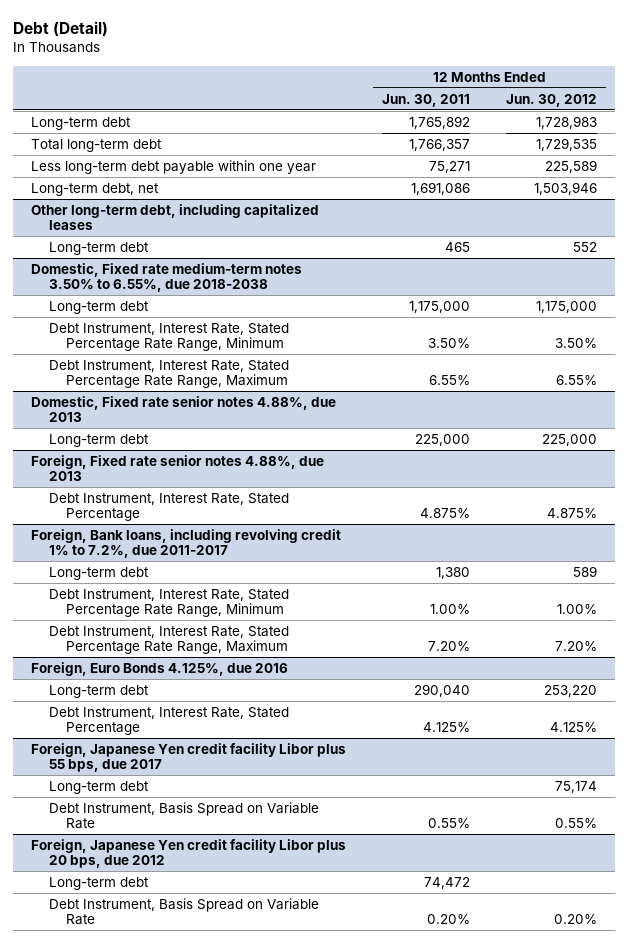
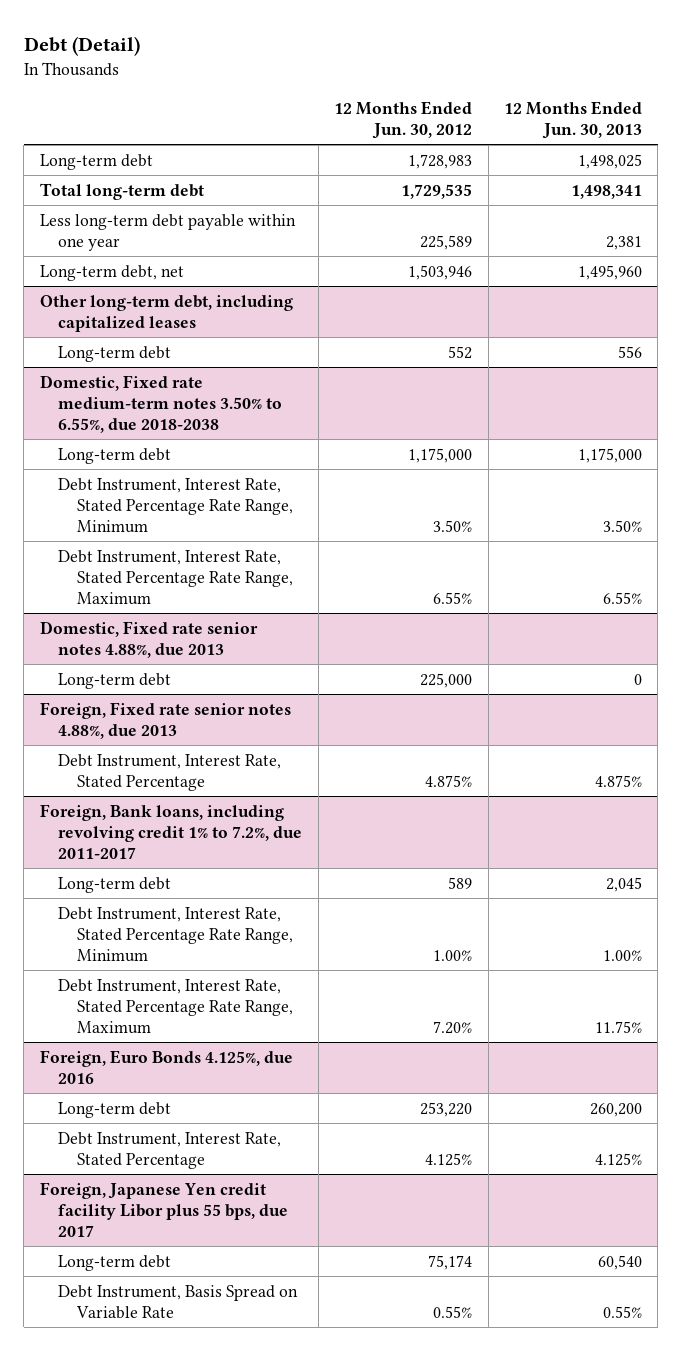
- | 12 Months Ended Jun. 30, 2011 | 12 Months Ended Jun. 30, 2012
+ | 12 Months Ended Jun. 30, 2012 | 12 Months Ended Jun. 30, 2013
- Foreign, Japanese Yen credit facility Libor plus 20 bps, due 2012
- Long-term debt | 74,472 |
- Debt Instrument, Basis Spread on Variable Rate | 0.20% | 0.20%

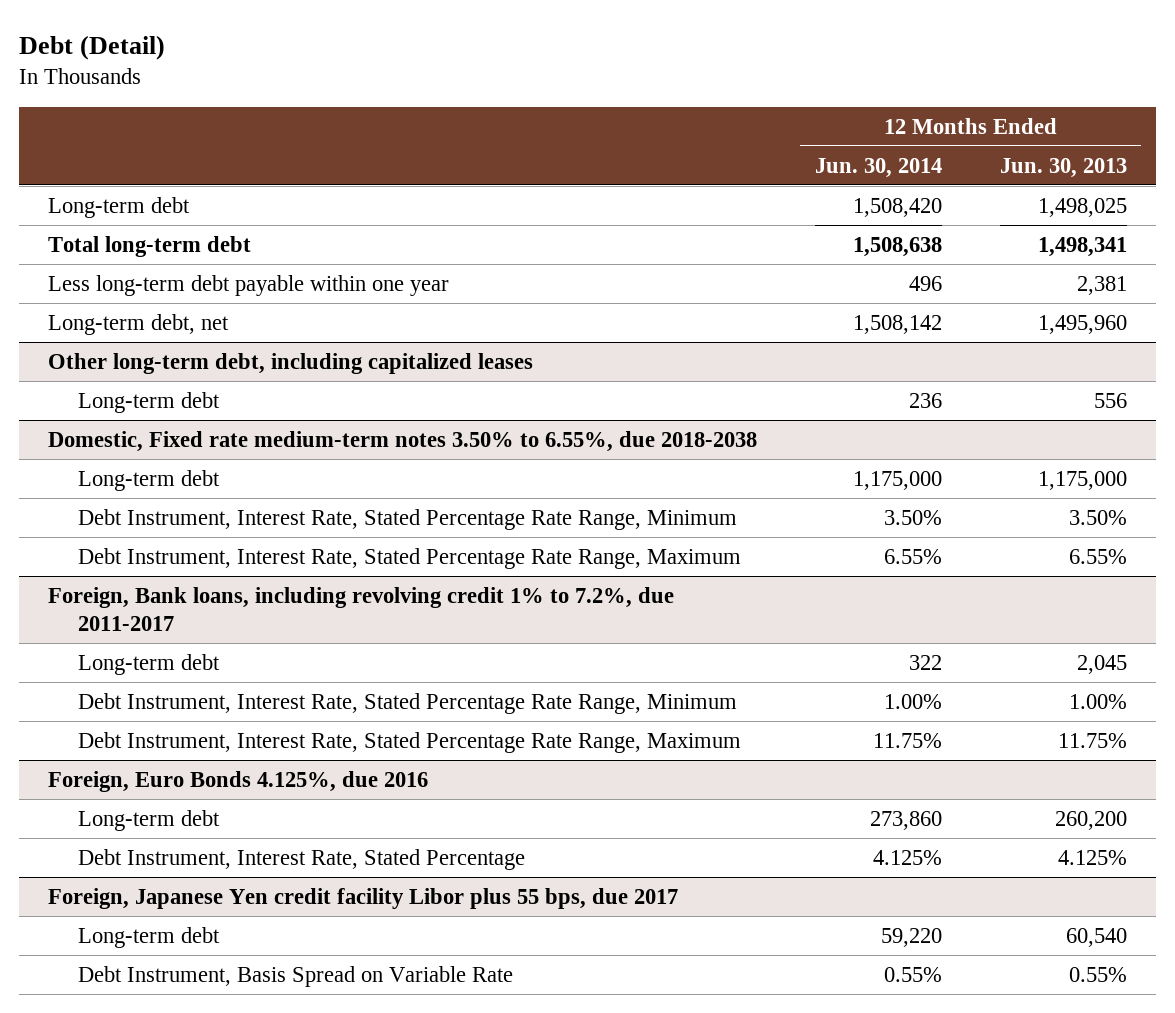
- | 12 Months Ended Jun. 30, 2012 | 12 Months Ended Jun. 30, 2013
+ | 12 Months Ended Jun. 30, 2014 | 12 Months Ended Jun. 30, 2013
- Domestic, Fixed rate senior notes 4.88%, due 2013
- Long-term debt | 225,000 | 0
- Foreign, Fixed rate senior notes 4.88%, due 2013
- Debt Instrument, Interest Rate, Stated Percentage | 4.875% | 4.875%

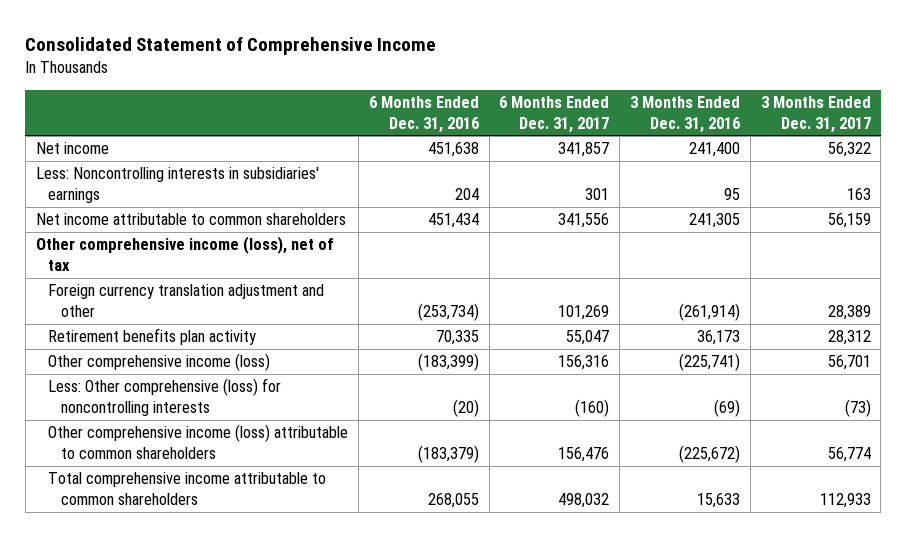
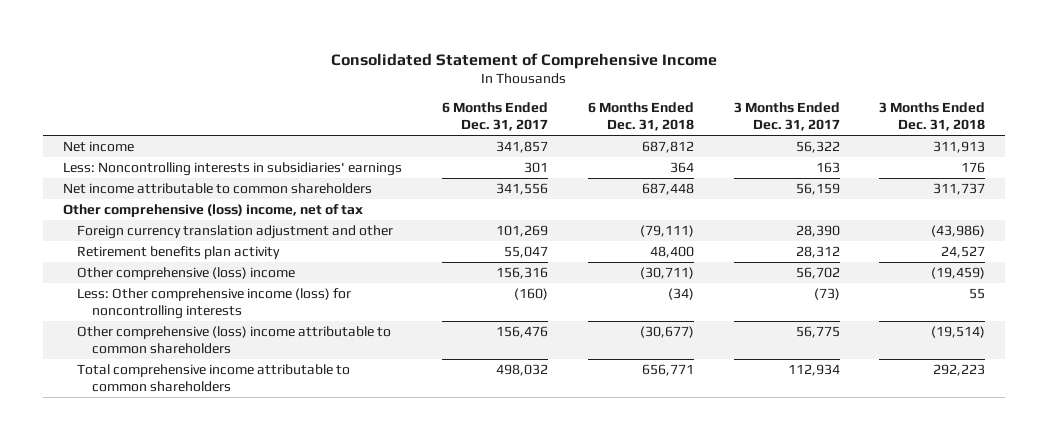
- | 6 Months Ended Dec. 31, 2016 | 6 Months Ended Dec. 31, 2017 | 3 Months Ended Dec. 31, 2016 | 3 Months Ended Dec. 31, 2017
+ | 6 Months Ended Dec. 31, 2017 | 6 Months Ended Dec. 31, 2018 | 3 Months Ended Dec. 31, 2017 | 3 Months Ended Dec. 31, 2018
- Other comprehensive income (loss), net of tax
- Foreign currency translation adjustment and other | (253,734) | 101,269 | (261,914) | 28,389
+ Other comprehensive (loss) income, net of tax
+ Foreign currency translation adjustment and other | 101,269 | (79,111) | 28,390 | (43,986)
- Other comprehensive income (loss) | (183,399) | 156,316 | (225,741) | 56,701
- Less: Other comprehensive (loss) for noncontrolling interests | (20) | (160) | (69) | (73)
- Other comprehensive income (loss) attributable to common shareholders | (183,379) | 156,476 | (225,672) | 56,774
- Total comprehensive income attributable to common shareholders | 268,055 | 498,032 | 15,633 | 112,933
+ Other comprehensive (loss) income | 156,316 | (30,711) | 56,702 | (19,459)
+ Less: Other comprehensive income (loss) for noncontrolling interests | (160) | (34) | (73) | 55
+ Other comprehensive (loss) income attributable to common shareholders | 156,476 | (30,677) | 56,775 | (19,514)
+ Total comprehensive income attributable to common shareholders | 498,032 | 656,771 | 112,934 | 292,223

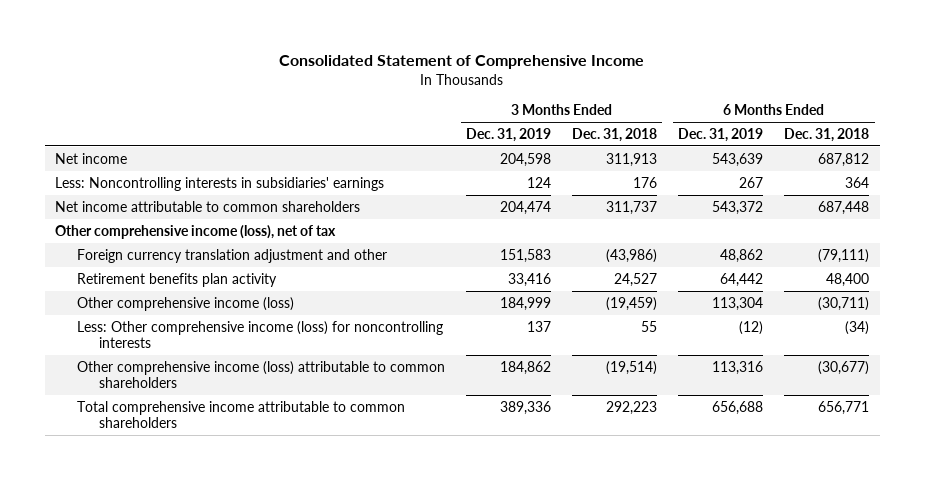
- | 6 Months Ended Dec. 31, 2017 | 6 Months Ended Dec. 31, 2018 | 3 Months Ended Dec. 31, 2017 | 3 Months Ended Dec. 31, 2018
+ | 3 Months Ended Dec. 31, 2019 | 3 Months Ended Dec. 31, 2018 | 6 Months Ended Dec. 31, 2019 | 6 Months Ended Dec. 31, 2018
- Other comprehensive (loss) income, net of tax
+ Other comprehensive income (loss), net of tax
- Other comprehensive (loss) income | 156,316 | (30,711) | 56,702 | (19,459)
+ Other comprehensive income (loss) | 184,999 | (19,459) | 113,304 | (30,711)
- Other comprehensive (loss) income attributable to common shareholders | 156,476 | (30,677) | 56,775 | (19,514)
+ Other comprehensive income (loss) attributable to common shareholders | 184,862 | (19,514) | 113,316 | (30,677)

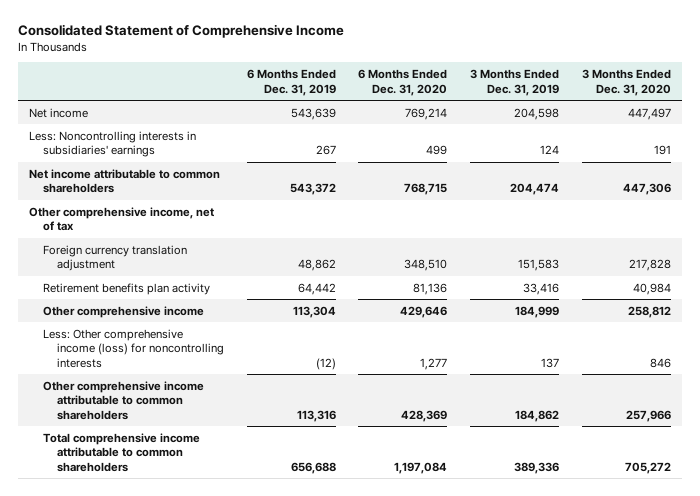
- | 3 Months Ended Dec. 31, 2019 | 3 Months Ended Dec. 31, 2018 | 6 Months Ended Dec. 31, 2019 | 6 Months Ended Dec. 31, 2018
+ | 6 Months Ended Dec. 31, 2019 | 6 Months Ended Dec. 31, 2020 | 3 Months Ended Dec. 31, 2019 | 3 Months Ended Dec. 31, 2020
- Other comprehensive income (loss), net of tax
- Foreign currency translation adjustment and other | 151,583 | (43,986) | 48,862 | (79,111)
+ Other comprehensive income, net of tax
+ Foreign currency translation adjustment | 48,862 | 348,510 | 151,583 | 217,828
- Other comprehensive income (loss) | 184,999 | (19,459) | 113,304 | (30,711)
+ Other comprehensive income | 113,304 | 429,646 | 184,999 | 258,812
- Other comprehensive income (loss) attributable to common shareholders | 184,862 | (19,514) | 113,316 | (30,677)
+ Other comprehensive income attributable to common shareholders | 113,316 | 428,369 | 184,862 | 257,966

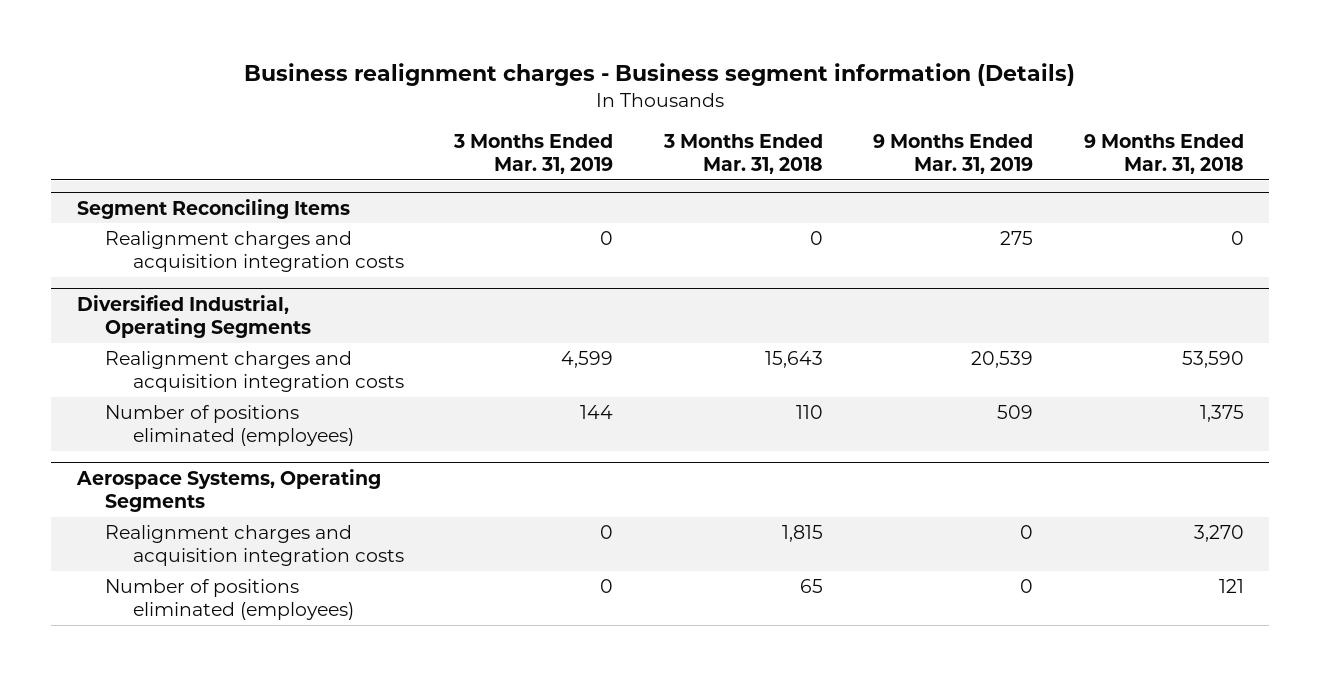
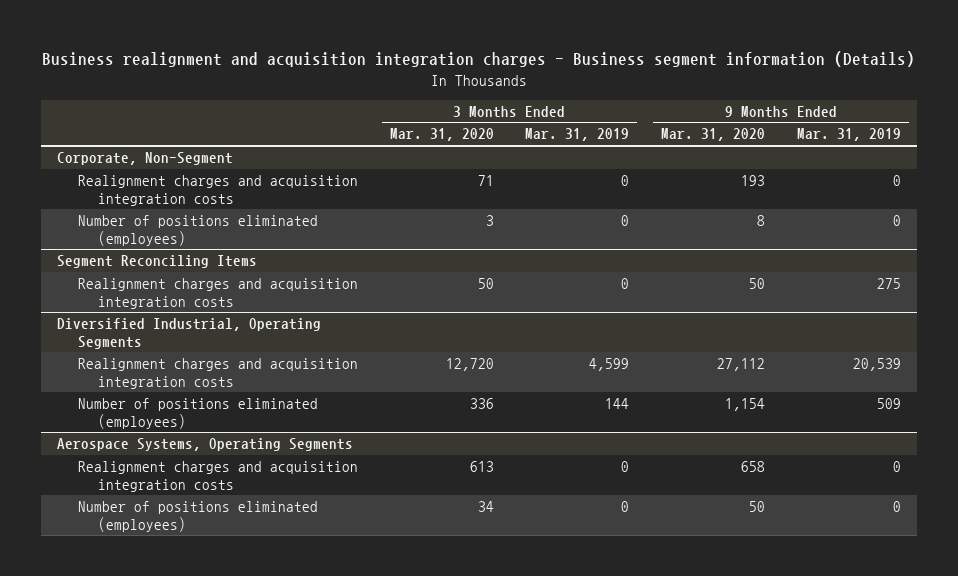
- Business realignment charges - Business segment information (Details)
+ Business realignment and acquisition integration charges - Business segment information (Details)
- | 3 Months Ended Mar. 31, 2019 | 3 Months Ended Mar. 31, 2018 | 9 Months Ended Mar. 31, 2019 | 9 Months Ended Mar. 31, 2018
+ | 3 Months Ended Mar. 31, 2020 | 3 Months Ended Mar. 31, 2019 | 9 Months Ended Mar. 31, 2020 | 9 Months Ended Mar. 31, 2019
+ Corporate, Non-Segment
+ Realignment charges and acquisition integration costs | 71 | 0 | 193 | 0
+ Number of positions eliminated (employees) | 3 | 0 | 8 | 0

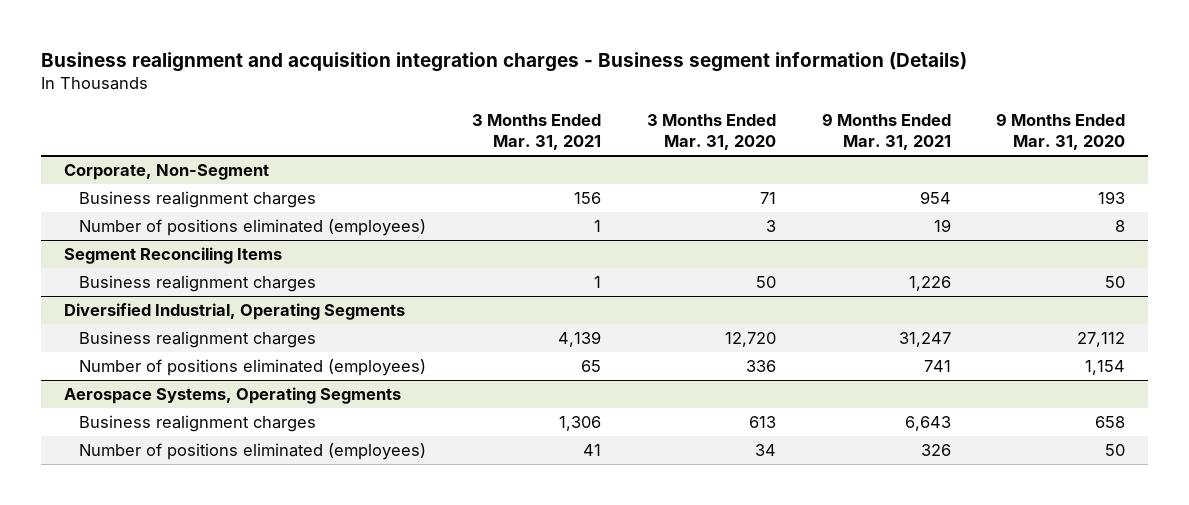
- | 3 Months Ended Mar. 31, 2020 | 3 Months Ended Mar. 31, 2019 | 9 Months Ended Mar. 31, 2020 | 9 Months Ended Mar. 31, 2019
+ | 3 Months Ended Mar. 31, 2021 | 3 Months Ended Mar. 31, 2020 | 9 Months Ended Mar. 31, 2021 | 9 Months Ended Mar. 31, 2020
@ Corporate, Non-Segment
- Realignment charges and acquisition integration costs | 71 | 0 | 193 | 0
+ Business realignment charges | 156 | 71 | 954 | 193
@ Segment Reconciling Items
- Realignment charges and acquisition integration costs | 50 | 0 | 50 | 275
+ Business realignment charges | 1 | 50 | 1,226 | 50
@ Diversified Industrial, Operating Segments
- Realignment charges and acquisition integration costs | 12,720 | 4,599 | 27,112 | 20,539
+ Business realignment charges | 4,139 | 12,720 | 31,247 | 27,112
@ Aerospace Systems, Operating Segments
- Realignment charges and acquisition integration costs | 613 | 0 | 658 | 0
+ Business realignment charges | 1,306 | 613 | 6,643 | 658

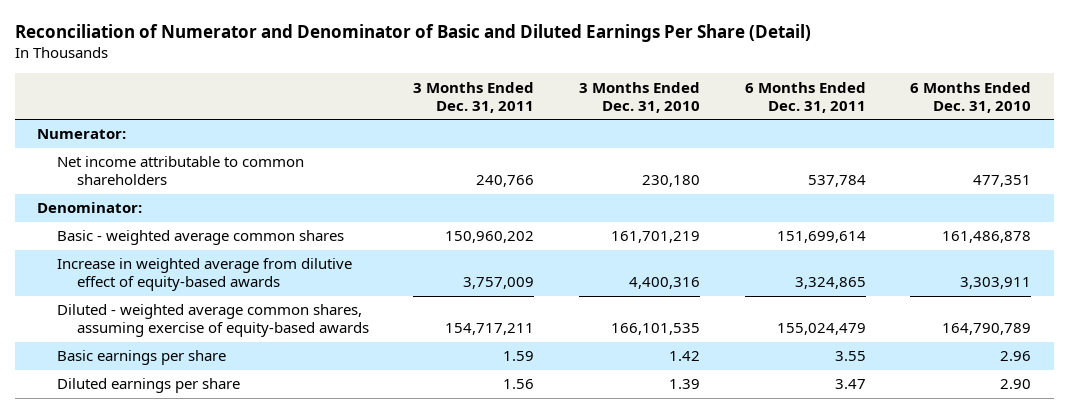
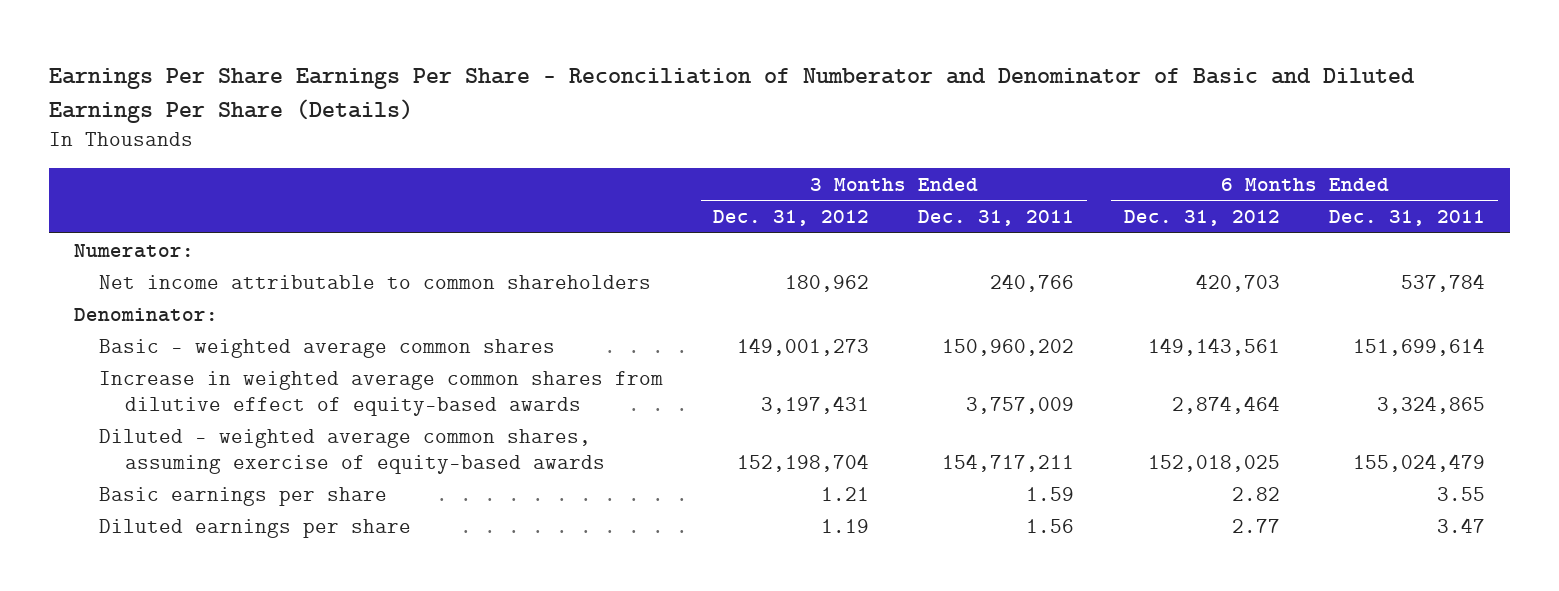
- Reconciliation of Numerator and Denominator of Basic and Diluted Earnings Per Share (Detail)
+ Earnings Per Share Earnings Per Share - Reconciliation of Numberator and Denominator of Basic and Diluted Earnings Per Share (Details)
- | 3 Months Ended Dec. 31, 2011 | 3 Months Ended Dec. 31, 2010 | 6 Months Ended Dec. 31, 2011 | 6 Months Ended Dec. 31, 2010
+ | 3 Months Ended Dec. 31, 2012 | 3 Months Ended Dec. 31, 2011 | 6 Months Ended Dec. 31, 2012 | 6 Months Ended Dec. 31, 2011
- Increase in weighted average from dilutive effect of equity-based awards | 3,757,009 | 4,400,316 | 3,324,865 | 3,303,911
+ Increase in weighted average common shares from dilutive effect of equity-based awards | 3,197,431 | 3,757,009 | 2,874,464 | 3,324,865

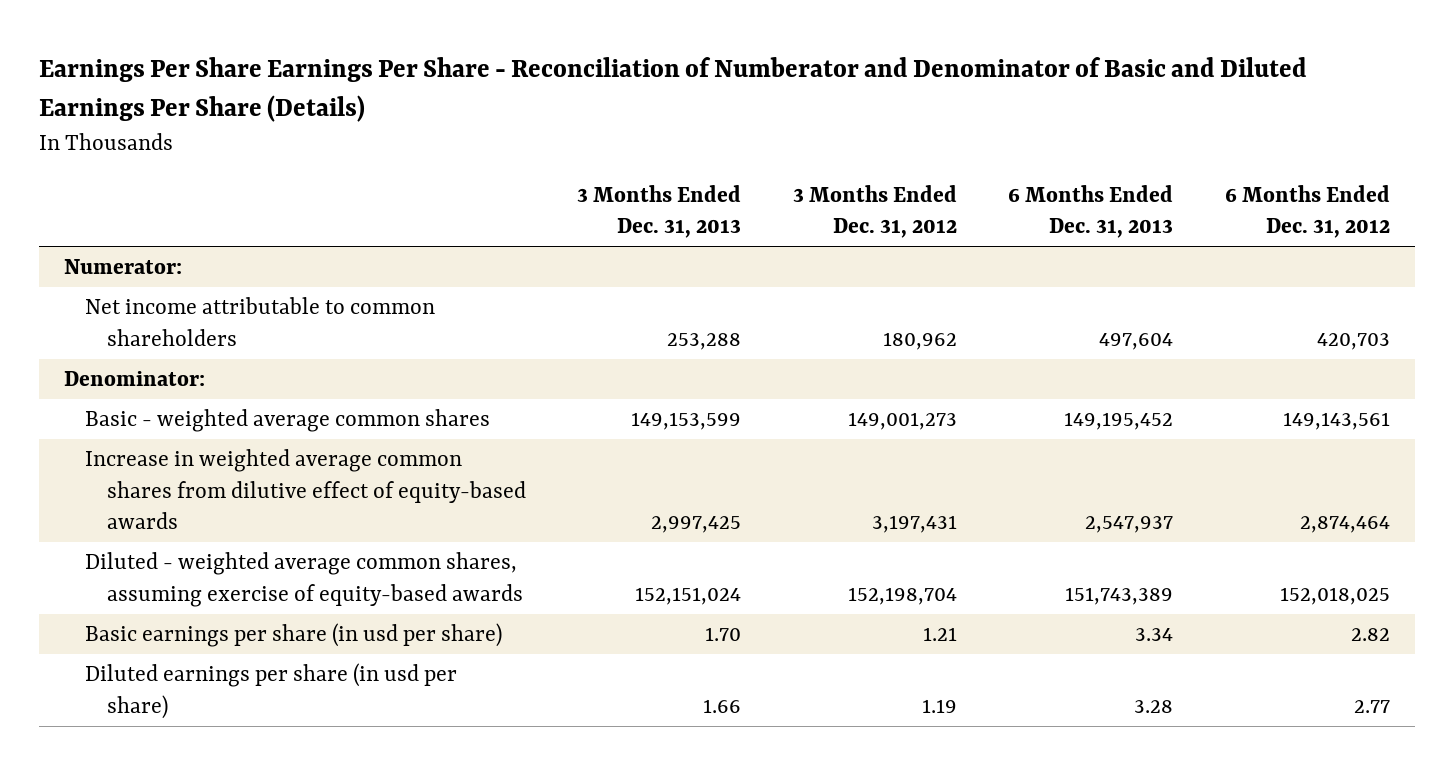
- | 3 Months Ended Dec. 31, 2012 | 3 Months Ended Dec. 31, 2011 | 6 Months Ended Dec. 31, 2012 | 6 Months Ended Dec. 31, 2011
+ | 3 Months Ended Dec. 31, 2013 | 3 Months Ended Dec. 31, 2012 | 6 Months Ended Dec. 31, 2013 | 6 Months Ended Dec. 31, 2012
- Basic earnings per share | 1.21 | 1.59 | 2.82 | 3.55
- Diluted earnings per share | 1.19 | 1.56 | 2.77 | 3.47
+ Basic earnings per share (in usd per share) | 1.70 | 1.21 | 3.34 | 2.82
+ Diluted earnings per share (in usd per share) | 1.66 | 1.19 | 3.28 | 2.77

